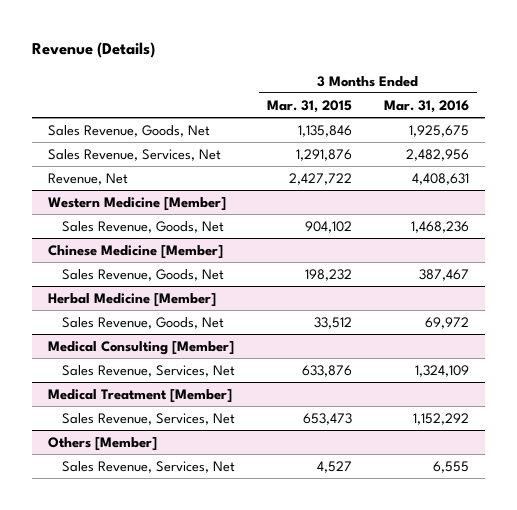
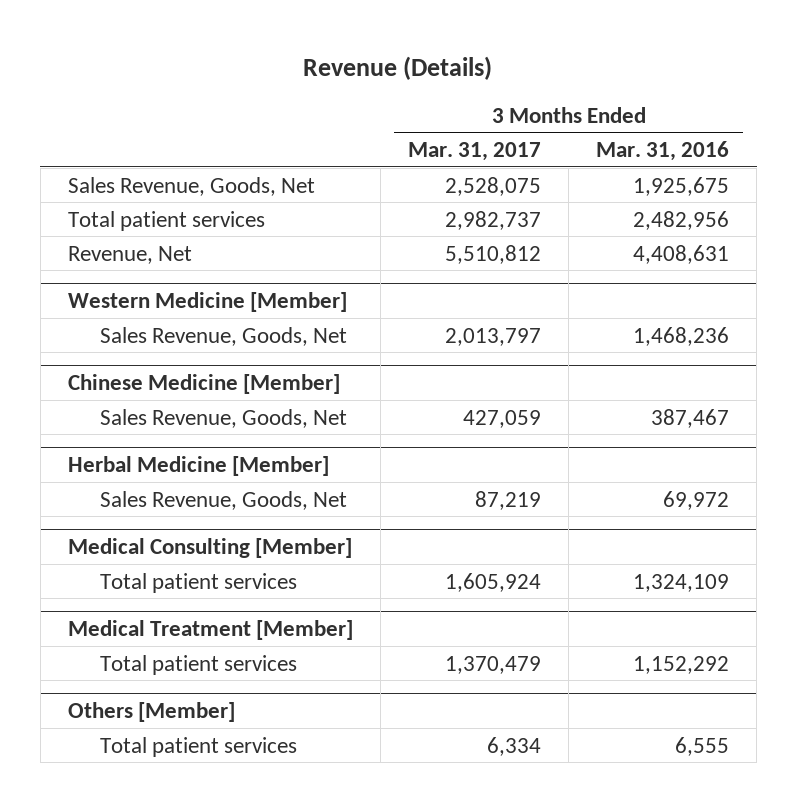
- | 3 Months Ended Mar. 31, 2015 | 3 Months Ended Mar. 31, 2016
+ | 3 Months Ended Mar. 31, 2017 | 3 Months Ended Mar. 31, 2016
- Sales Revenue, Services, Net | 1,291,876 | 2,482,956
+ Total patient services | 2,982,737 | 2,482,956
@ Medical Consulting [Member]
- Sales Revenue, Services, Net | 633,876 | 1,324,109
+ Total patient services | 1,605,924 | 1,324,109
@ Medical Treatment [Member]
- Sales Revenue, Services, Net | 653,473 | 1,152,292
+ Total patient services | 1,370,479 | 1,152,292
@ Others [Member]
- Sales Revenue, Services, Net | 4,527 | 6,555
+ Total patient services | 6,334 | 6,555

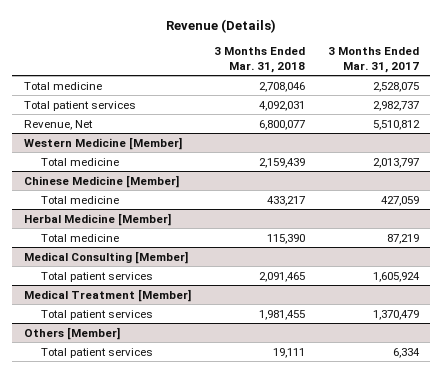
- | 3 Months Ended Mar. 31, 2017 | 3 Months Ended Mar. 31, 2016
+ | 3 Months Ended Mar. 31, 2018 | 3 Months Ended Mar. 31, 2017
- Sales Revenue, Goods, Net | 2,528,075 | 1,925,675
+ Total medicine | 2,708,046 | 2,528,075
@ Western Medicine [Member]
- Sales Revenue, Goods, Net | 2,013,797 | 1,468,236
+ Total medicine | 2,159,439 | 2,013,797
@ Chinese Medicine [Member]
- Sales Revenue, Goods, Net | 427,059 | 387,467
+ Total medicine | 433,217 | 427,059
@ Herbal Medicine [Member]
- Sales Revenue, Goods, Net | 87,219 | 69,972
+ Total medicine | 115,390 | 87,219

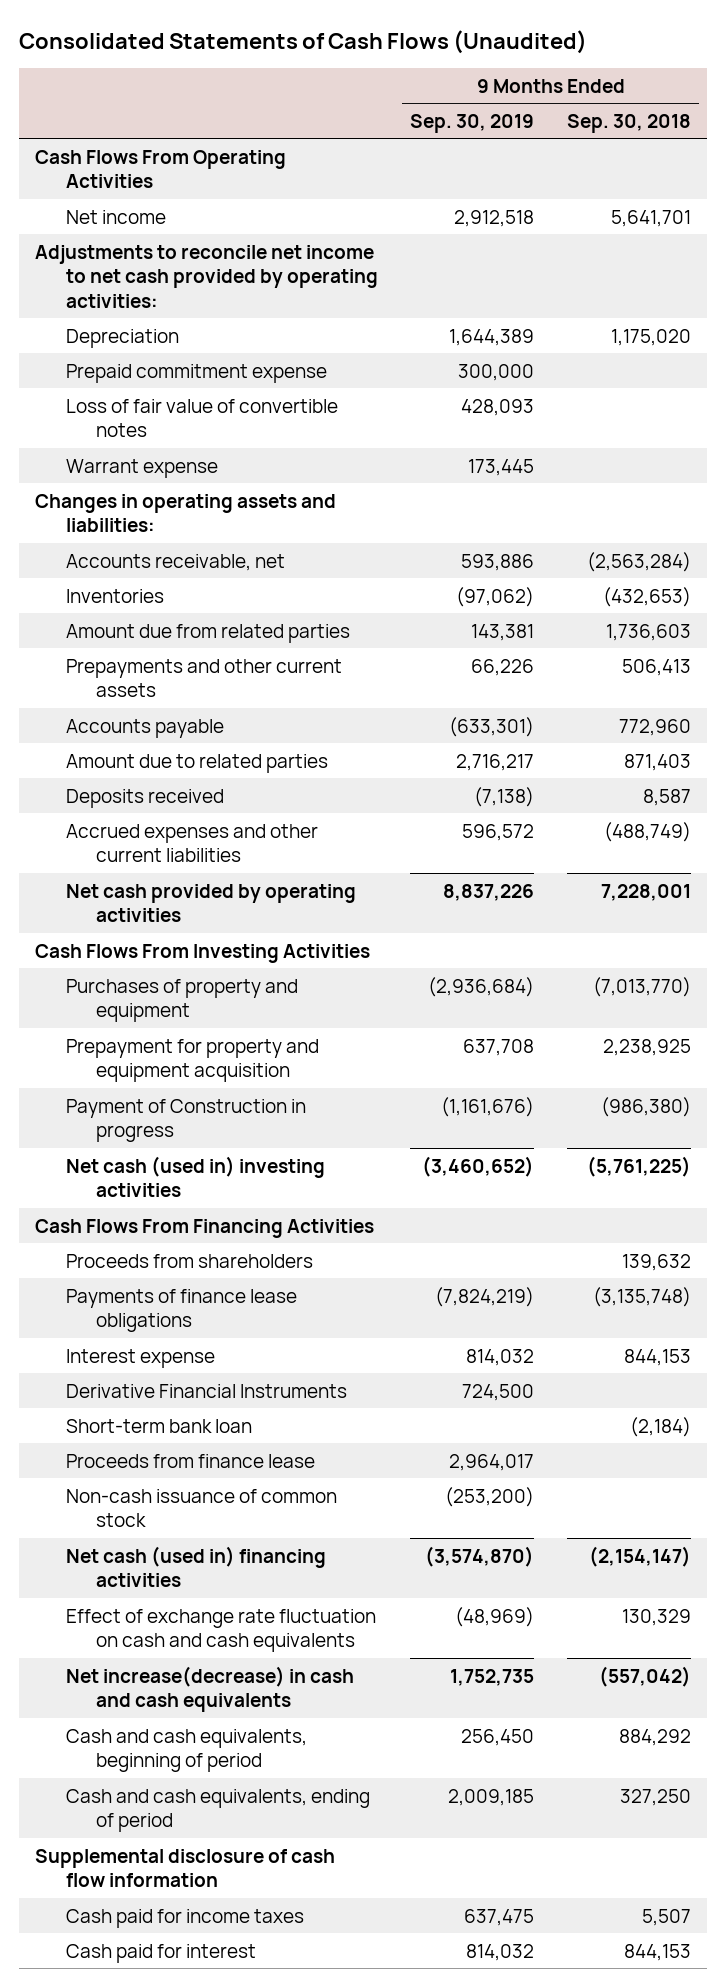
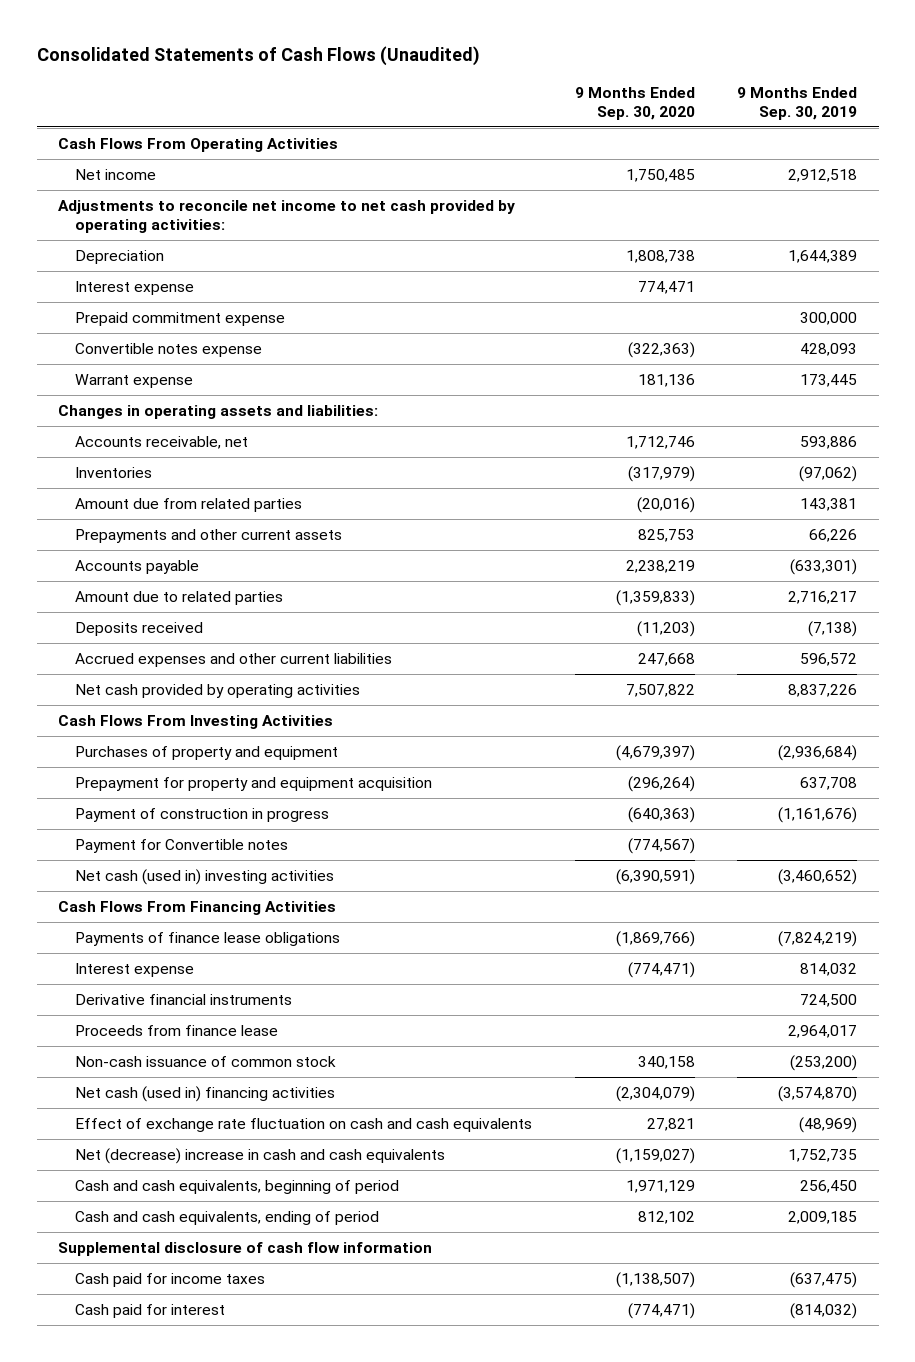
- | 9 Months Ended Sep. 30, 2019 | 9 Months Ended Sep. 30, 2018
+ | 9 Months Ended Sep. 30, 2020 | 9 Months Ended Sep. 30, 2019
+ Interest expense | 774,471 |
- Loss of fair value of convertible notes | 428,093 |
+ Convertible notes expense | (322,363) | 428,093
- Payment of Construction in progress | (1,161,676) | (986,380)
+ Payment of construction in progress | (640,363) | (1,161,676)
+ Payment for Convertible notes | (774,567) |
- Proceeds from shareholders | | 139,632
- Derivative Financial Instruments | 724,500 |
- Short-term bank loan | | (2,184)
+ Derivative financial instruments | | 724,500
- Net increase(decrease) in cash and cash equivalents | 1,752,735 | (557,042)
+ Net (decrease) increase in cash and cash equivalents | (1,159,027) | 1,752,735
- Cash paid for income taxes | 637,475 | 5,507
- Cash paid for interest | 814,032 | 844,153
+ Cash paid for income taxes | (1,138,507) | (637,475)
+ Cash paid for interest | (774,471) | (814,032)

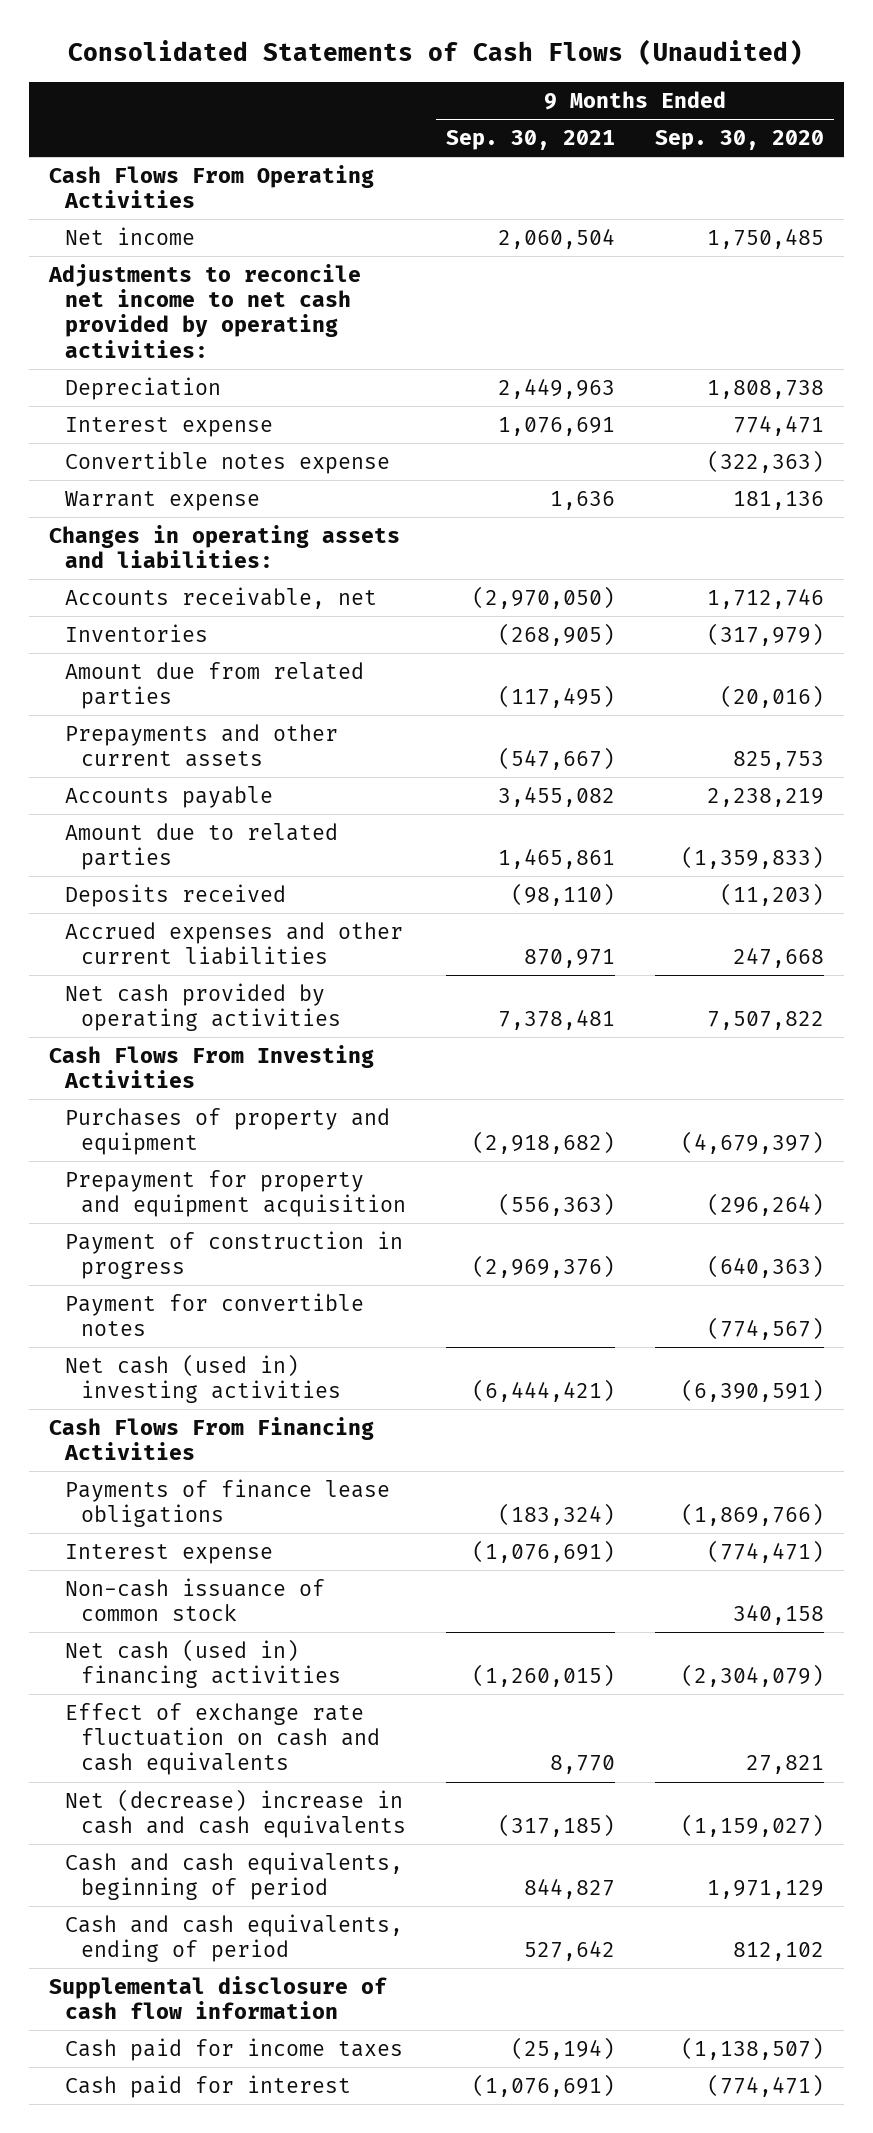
- | 9 Months Ended Sep. 30, 2020 | 9 Months Ended Sep. 30, 2019
+ | 9 Months Ended Sep. 30, 2021 | 9 Months Ended Sep. 30, 2020
- Prepaid commitment expense | | 300,000
- Payment for Convertible notes | (774,567) |
+ Payment for convertible notes | | (774,567)
- Derivative financial instruments | | 724,500
- Proceeds from finance lease | | 2,964,017

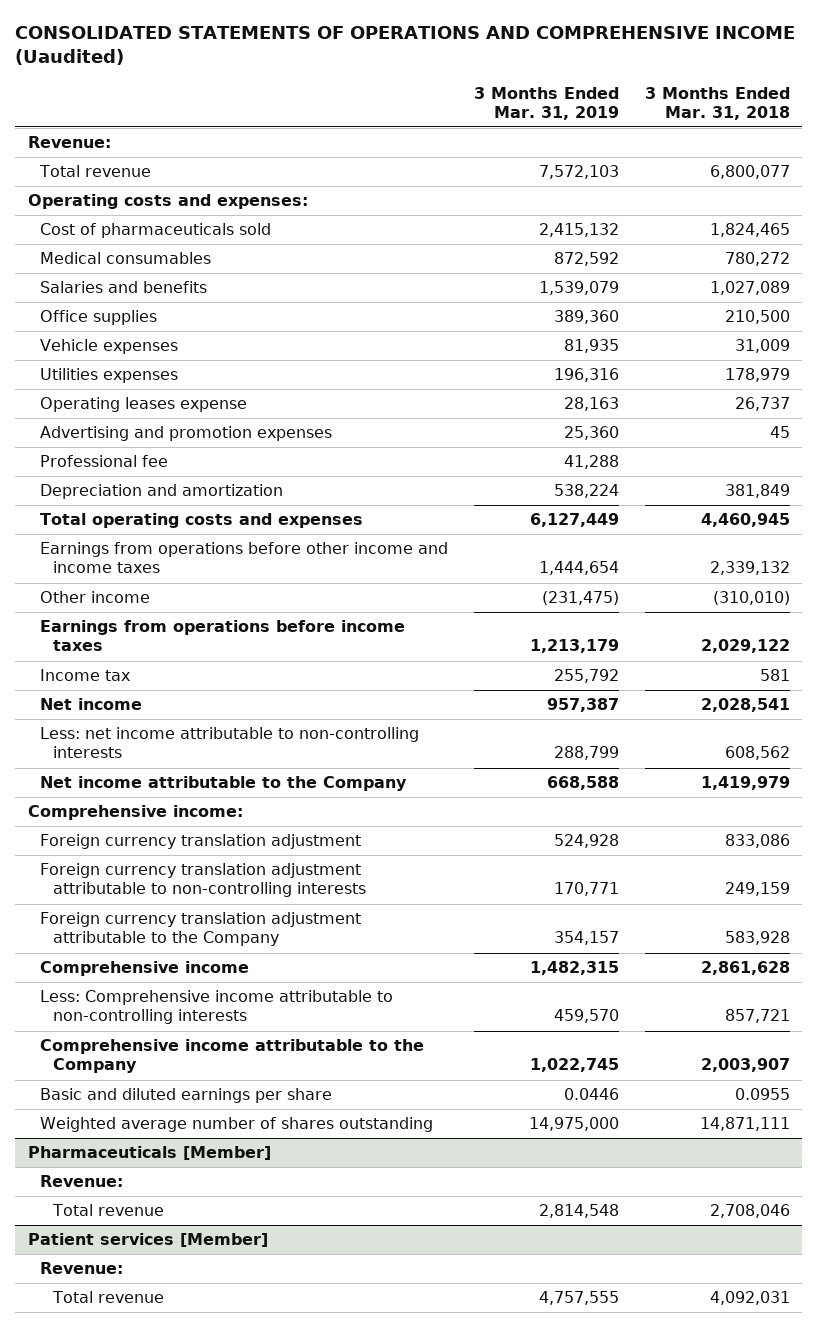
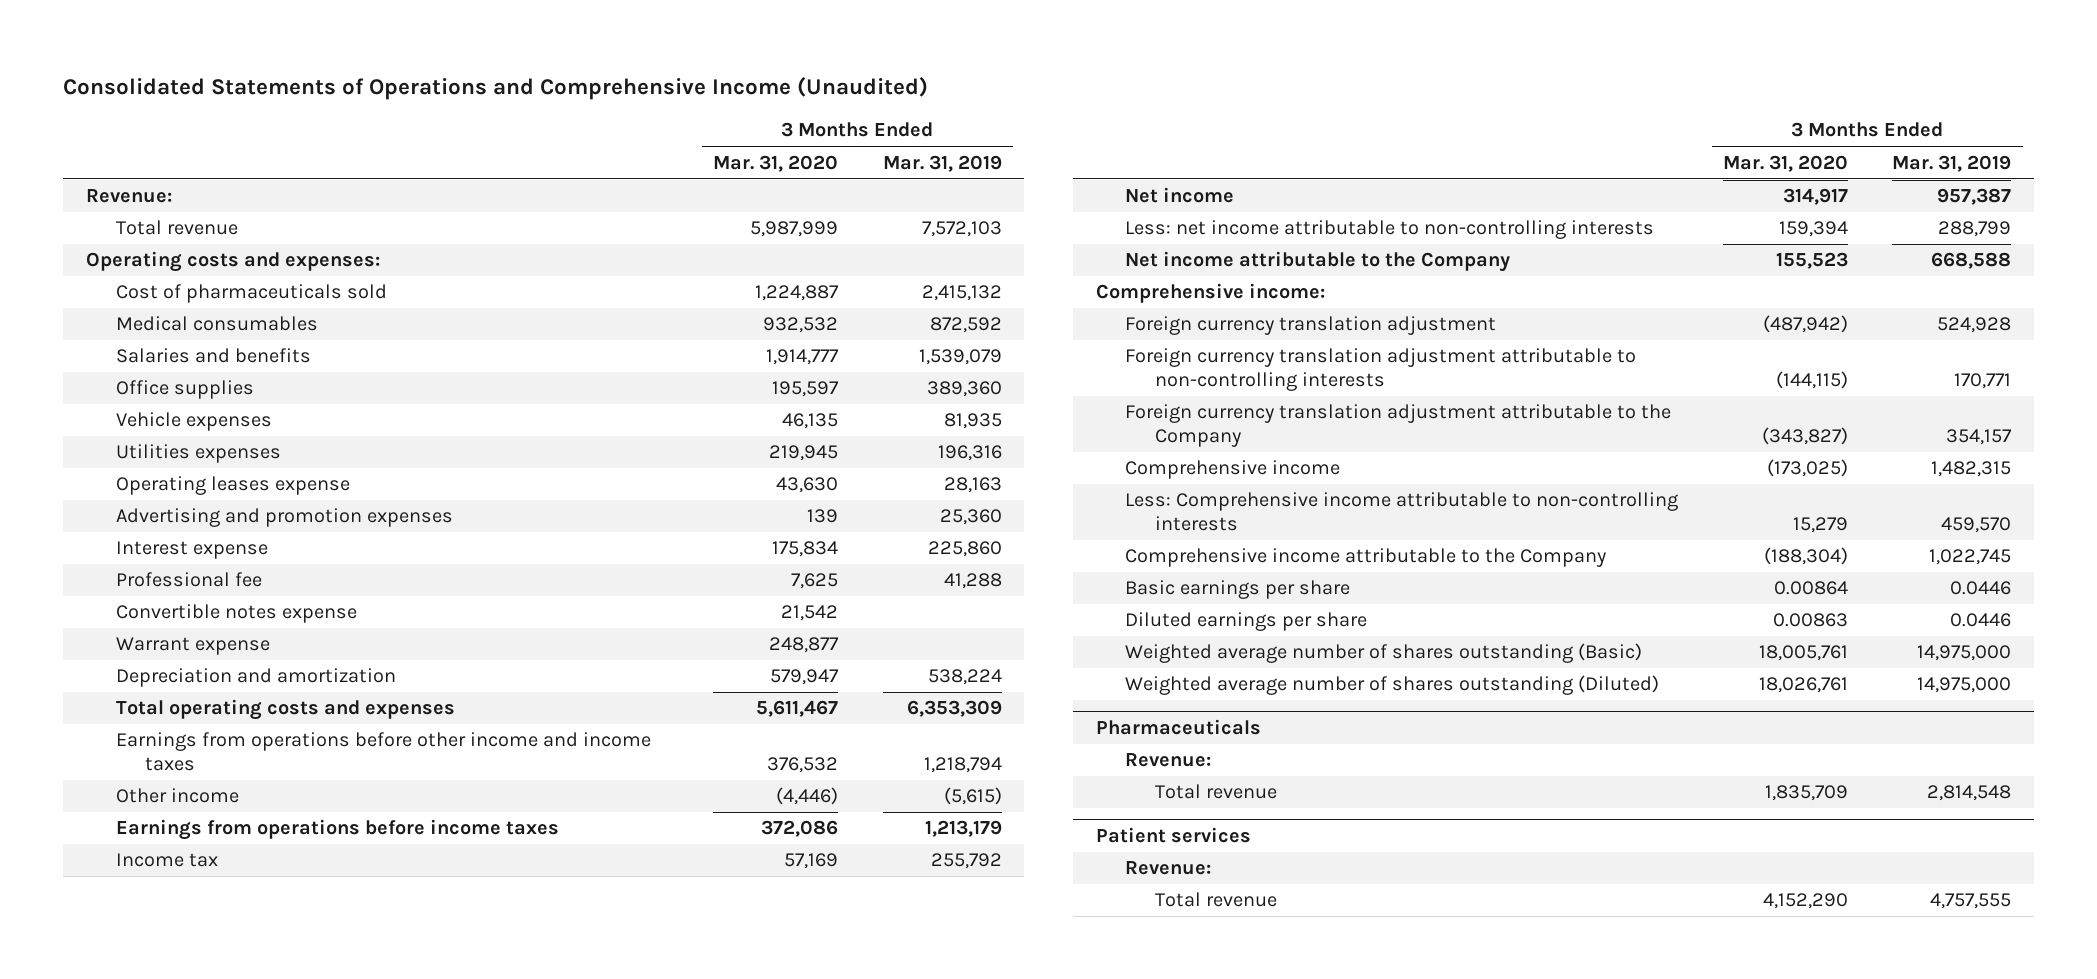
- CONSOLIDATED STATEMENTS OF OPERATIONS AND COMPREHENSIVE INCOME (Uaudited)
+ Consolidated Statements of Operations and Comprehensive Income (Unaudited)
- | 3 Months Ended Mar. 31, 2019 | 3 Months Ended Mar. 31, 2018
+ | 3 Months Ended Mar. 31, 2020 | 3 Months Ended Mar. 31, 2019
+ Interest expense | 175,834 | 225,860
+ Convertible notes expense | 21,542 |
+ Warrant expense | 248,877 |
- Total operating costs and expenses | 6,127,449 | 4,460,945
- Earnings from operations before other income and income taxes | 1,444,654 | 2,339,132
- Other income | (231,475) | (310,010)
+ Total operating costs and expenses | 5,611,467 | 6,353,309
+ Earnings from operations before other income and income taxes | 376,532 | 1,218,794
+ Other income | (4,446) | (5,615)
- Basic and diluted earnings per share | 0.0446 | 0.0955
- Weighted average number of shares outstanding | 14,975,000 | 14,871,111
- Pharmaceuticals [Member]
+ Basic earnings per share | 0.00864 | 0.0446
+ Diluted earnings per share | 0.00863 | 0.0446
+ Weighted average number of shares outstanding (Basic) | 18,005,761 | 14,975,000
+ Weighted average number of shares outstanding (Diluted) | 18,026,761 | 14,975,000
+ Pharmaceuticals
- Patient services [Member]
+ Patient services

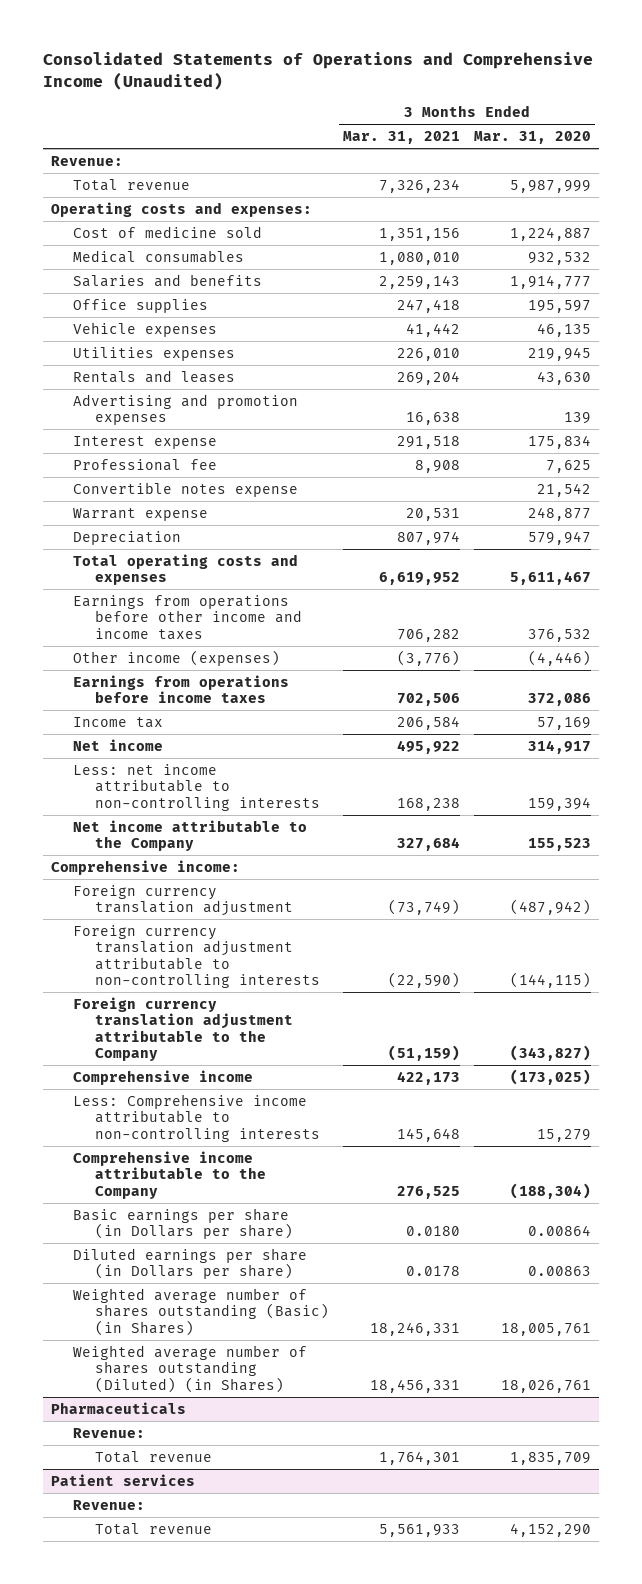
- | 3 Months Ended Mar. 31, 2020 | 3 Months Ended Mar. 31, 2019
+ | 3 Months Ended Mar. 31, 2021 | 3 Months Ended Mar. 31, 2020
- Cost of pharmaceuticals sold | 1,224,887 | 2,415,132
+ Cost of medicine sold | 1,351,156 | 1,224,887
- Operating leases expense | 43,630 | 28,163
+ Rentals and leases | 269,204 | 43,630
- Depreciation and amortization | 579,947 | 538,224
+ Depreciation | 807,974 | 579,947
- Other income | (4,446) | (5,615)
+ Other income (expenses) | (3,776) | (4,446)
- Basic earnings per share | 0.00864 | 0.0446
- Diluted earnings per share | 0.00863 | 0.0446
- Weighted average number of shares outstanding (Basic) | 18,005,761 | 14,975,000
- Weighted average number of shares outstanding (Diluted) | 18,026,761 | 14,975,000
+ Basic earnings per share (in Dollars per share) | 0.0180 | 0.00864
+ Diluted earnings per share (in Dollars per share) | 0.0178 | 0.00863
+ Weighted average number of shares outstanding (Basic) (in Shares) | 18,246,331 | 18,005,761
+ Weighted average number of shares outstanding (Diluted) (in Shares) | 18,456,331 | 18,026,761

